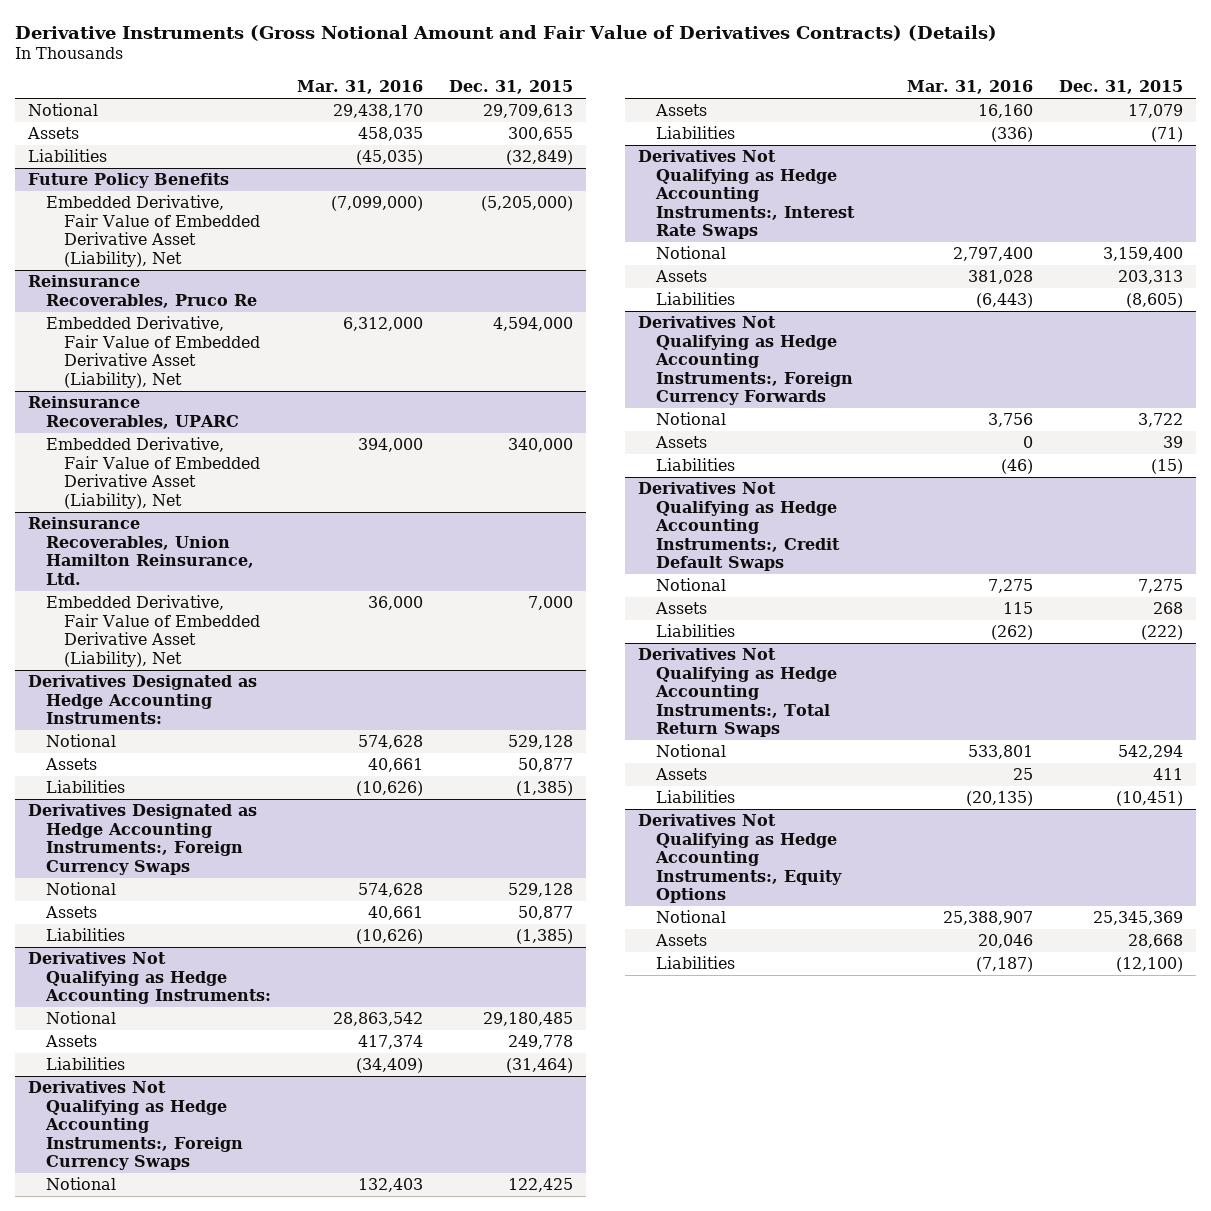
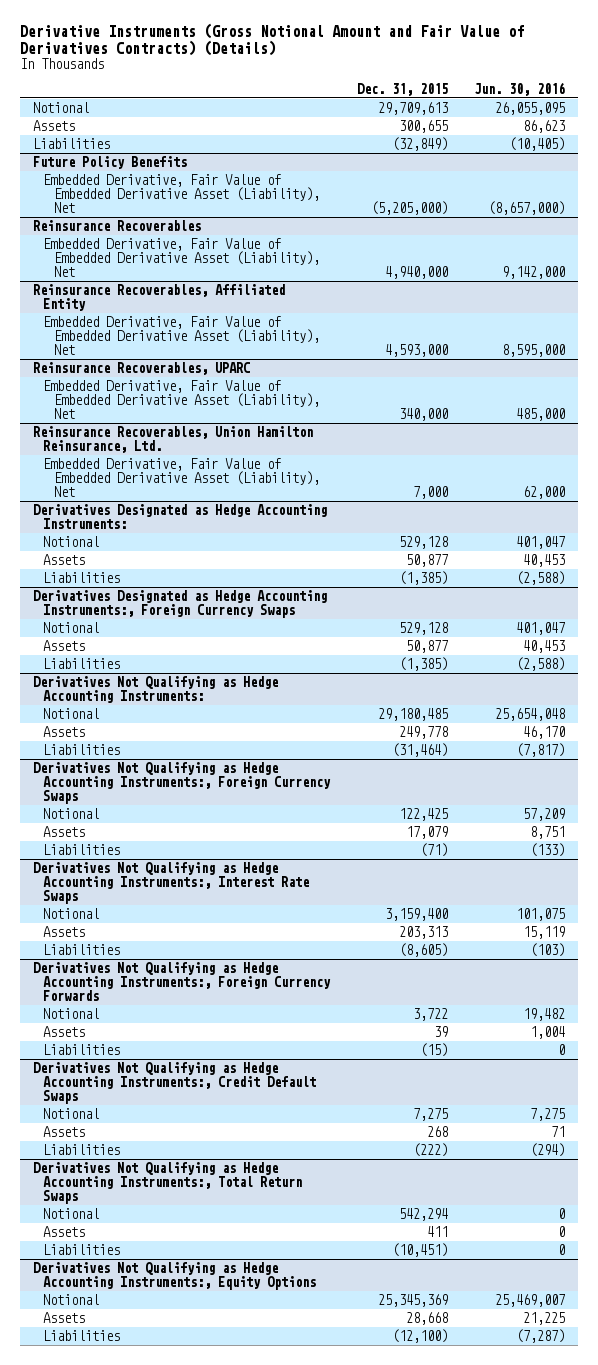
- | Mar. 31, 2016 | Dec. 31, 2015
+ | Dec. 31, 2015 | Jun. 30, 2016
- Reinsurance Recoverables, Pruco Re
- Embedded Derivative, Fair Value of Embedded Derivative Asset (Liability), Net | 6,312,000 | 4,594,000
+ Reinsurance Recoverables
+ Embedded Derivative, Fair Value of Embedded Derivative Asset (Liability), Net | 4,940,000 | 9,142,000
+ Reinsurance Recoverables, Affiliated Entity
+ Embedded Derivative, Fair Value of Embedded Derivative Asset (Liability), Net | 4,593,000 | 8,595,000

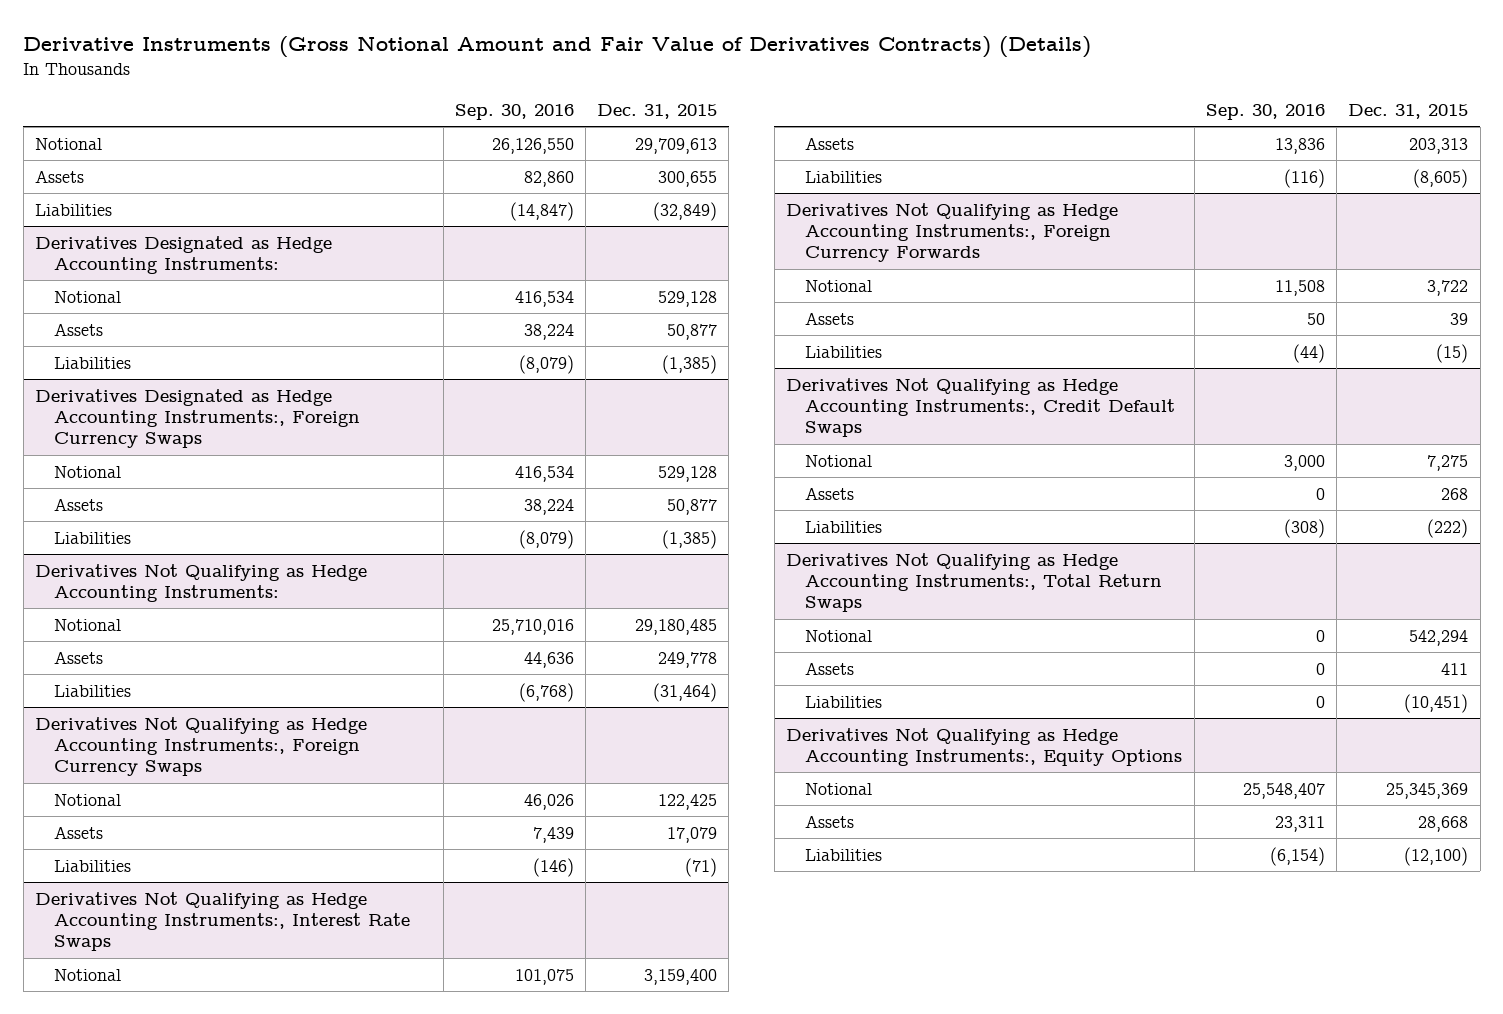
- | Dec. 31, 2015 | Jun. 30, 2016
+ | Sep. 30, 2016 | Dec. 31, 2015
- Future Policy Benefits
- Embedded Derivative, Fair Value of Embedded Derivative Asset (Liability), Net | (5,205,000) | (8,657,000)
- Reinsurance Recoverables
- Embedded Derivative, Fair Value of Embedded Derivative Asset (Liability), Net | 4,940,000 | 9,142,000
- Reinsurance Recoverables, Affiliated Entity
- Embedded Derivative, Fair Value of Embedded Derivative Asset (Liability), Net | 4,593,000 | 8,595,000
- Reinsurance Recoverables, UPARC
- Embedded Derivative, Fair Value of Embedded Derivative Asset (Liability), Net | 340,000 | 485,000
- Reinsurance Recoverables, Union Hamilton Reinsurance, Ltd.
- Embedded Derivative, Fair Value of Embedded Derivative Asset (Liability), Net | 7,000 | 62,000

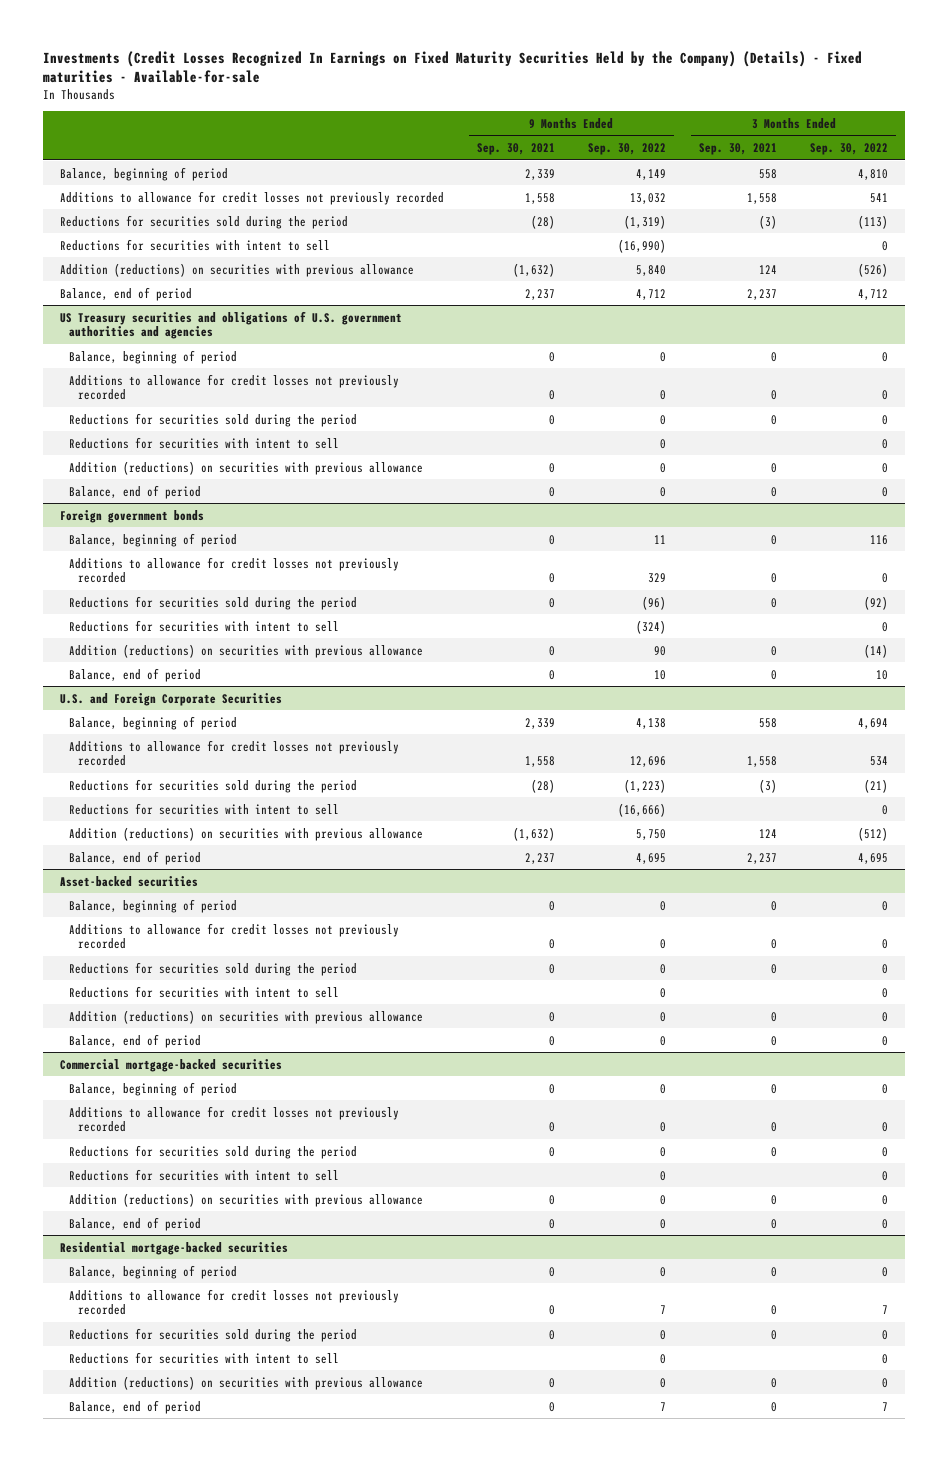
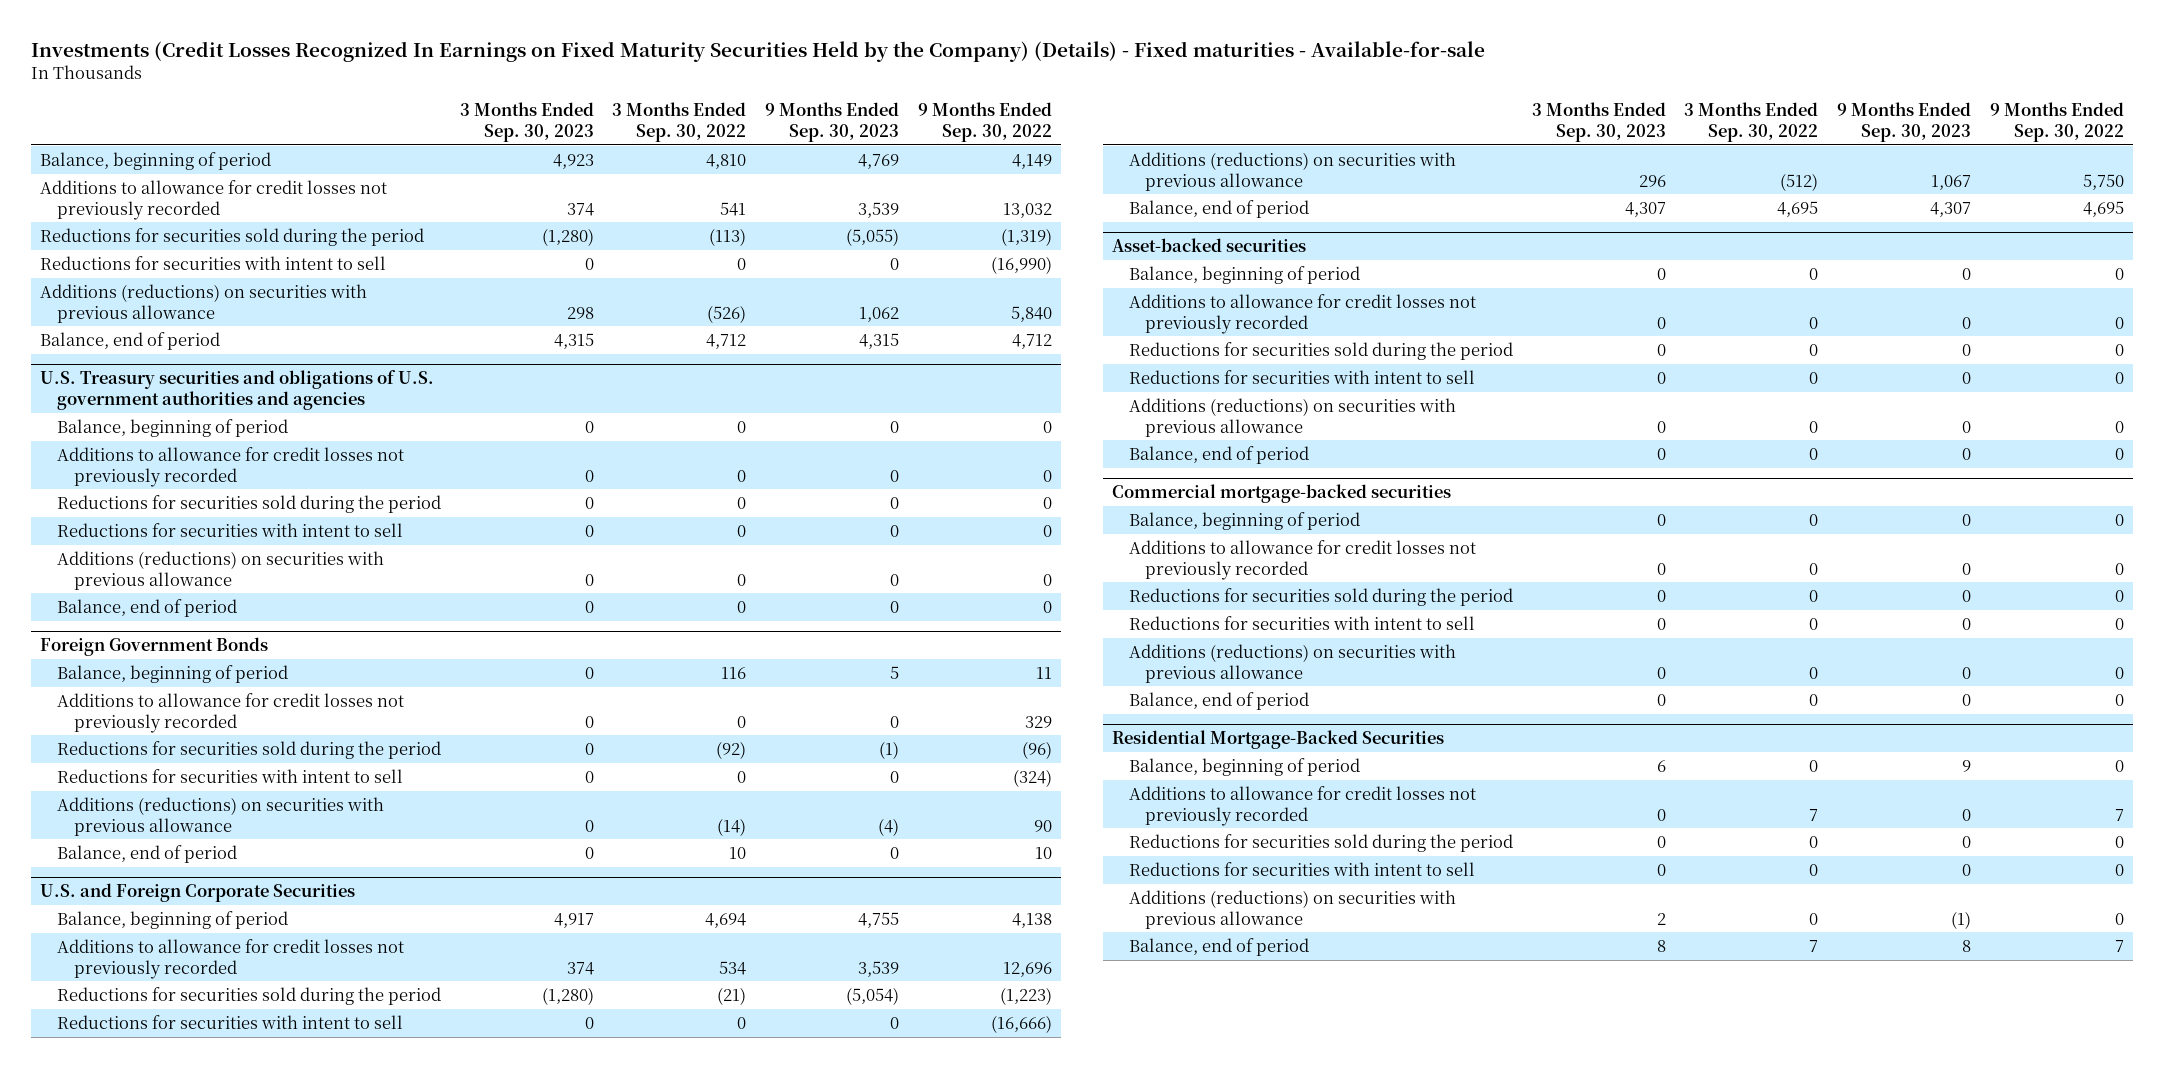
- | 9 Months Ended Sep. 30, 2021 | 9 Months Ended Sep. 30, 2022 | 3 Months Ended Sep. 30, 2021 | 3 Months Ended Sep. 30, 2022
+ | 3 Months Ended Sep. 30, 2023 | 3 Months Ended Sep. 30, 2022 | 9 Months Ended Sep. 30, 2023 | 9 Months Ended Sep. 30, 2022
- Addition (reductions) on securities with previous allowance | (1,632) | 5,840 | 124 | (526)
+ Additions (reductions) on securities with previous allowance | 298 | (526) | 1,062 | 5,840
- US Treasury securities and obligations of U.S. government authorities and agencies
+ U.S. Treasury securities and obligations of U.S. government authorities and agencies
- Addition (reductions) on securities with previous allowance | 0 | 0 | 0 | 0
+ Additions (reductions) on securities with previous allowance | 0 | 0 | 0 | 0
- Foreign government bonds
+ Foreign Government Bonds
- Addition (reductions) on securities with previous allowance | 0 | 90 | 0 | (14)
+ Additions (reductions) on securities with previous allowance | 0 | (14) | (4) | 90
@ U.S. and Foreign Corporate Securities
- Addition (reductions) on securities with previous allowance | (1,632) | 5,750 | 124 | (512)
+ Additions (reductions) on securities with previous allowance | 296 | (512) | 1,067 | 5,750
@ Asset-backed securities
- Addition (reductions) on securities with previous allowance | 0 | 0 | 0 | 0
+ Additions (reductions) on securities with previous allowance | 0 | 0 | 0 | 0
@ Commercial mortgage-backed securities
- Addition (reductions) on securities with previous allowance | 0 | 0 | 0 | 0
+ Additions (reductions) on securities with previous allowance | 0 | 0 | 0 | 0
- Residential mortgage-backed securities
+ Residential Mortgage-Backed Securities
- Addition (reductions) on securities with previous allowance | 0 | 0 | 0 | 0
+ Additions (reductions) on securities with previous allowance | 2 | 0 | (1) | 0

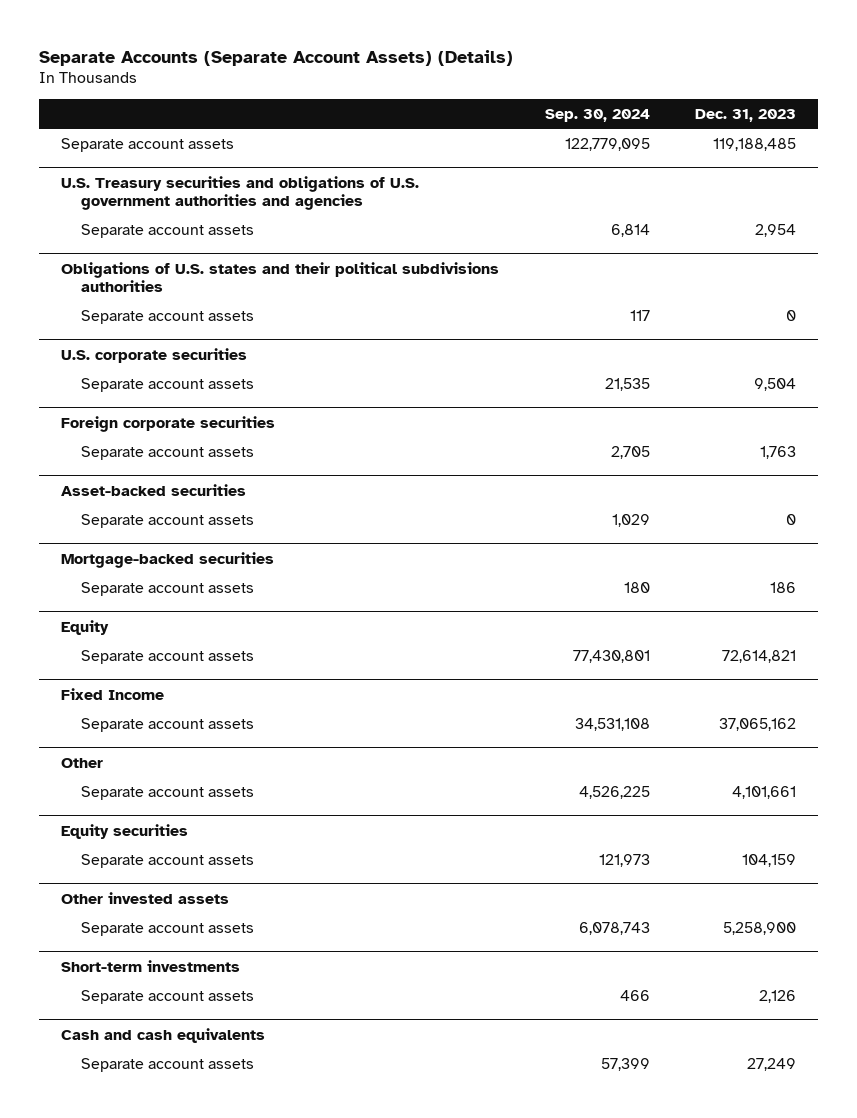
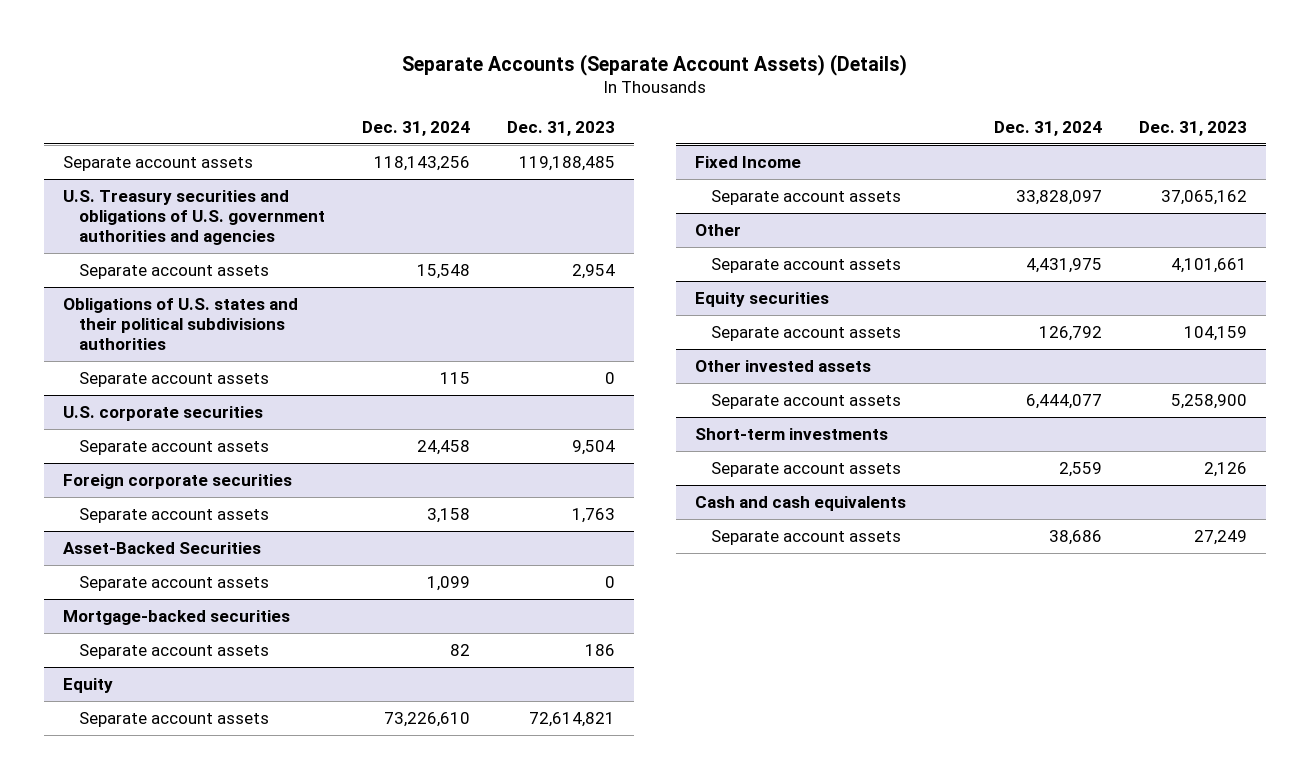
- | Sep. 30, 2024 | Dec. 31, 2023
+ | Dec. 31, 2024 | Dec. 31, 2023
- Asset-backed securities
+ Asset-Backed Securities

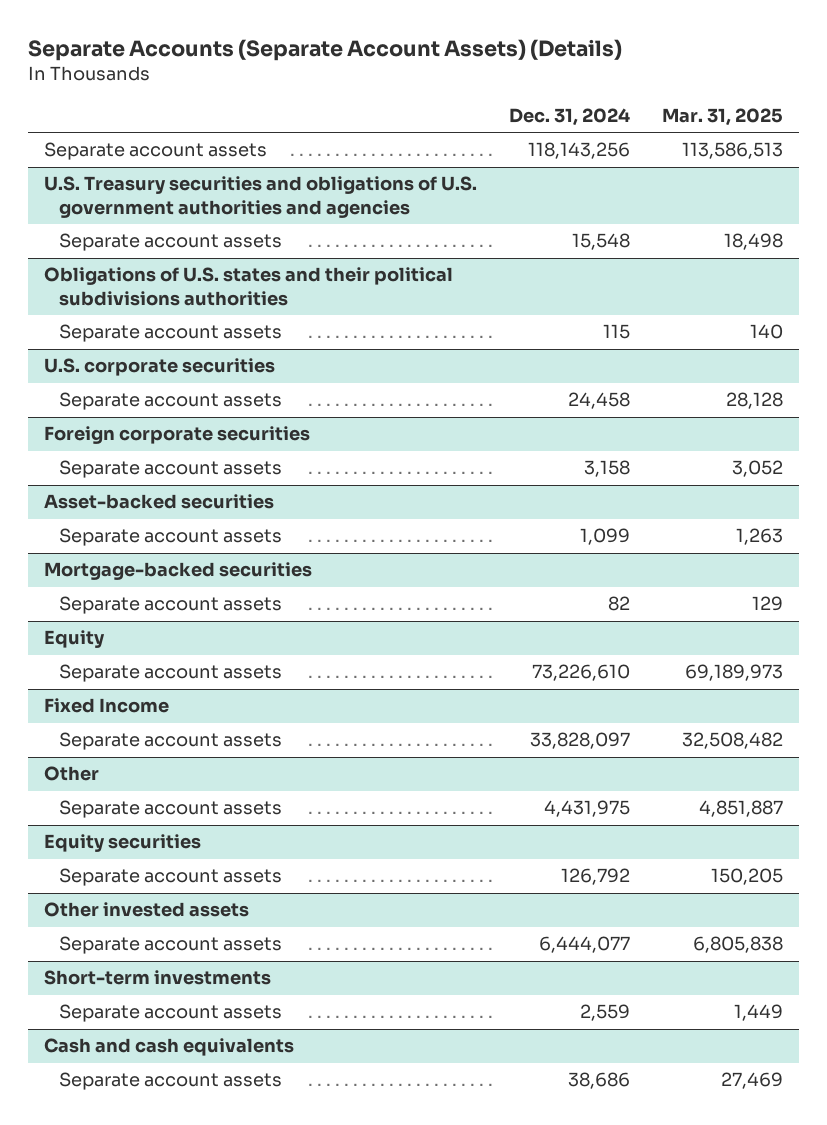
- | Dec. 31, 2024 | Dec. 31, 2023
+ | Dec. 31, 2024 | Mar. 31, 2025
- Asset-Backed Securities
+ Asset-backed securities

